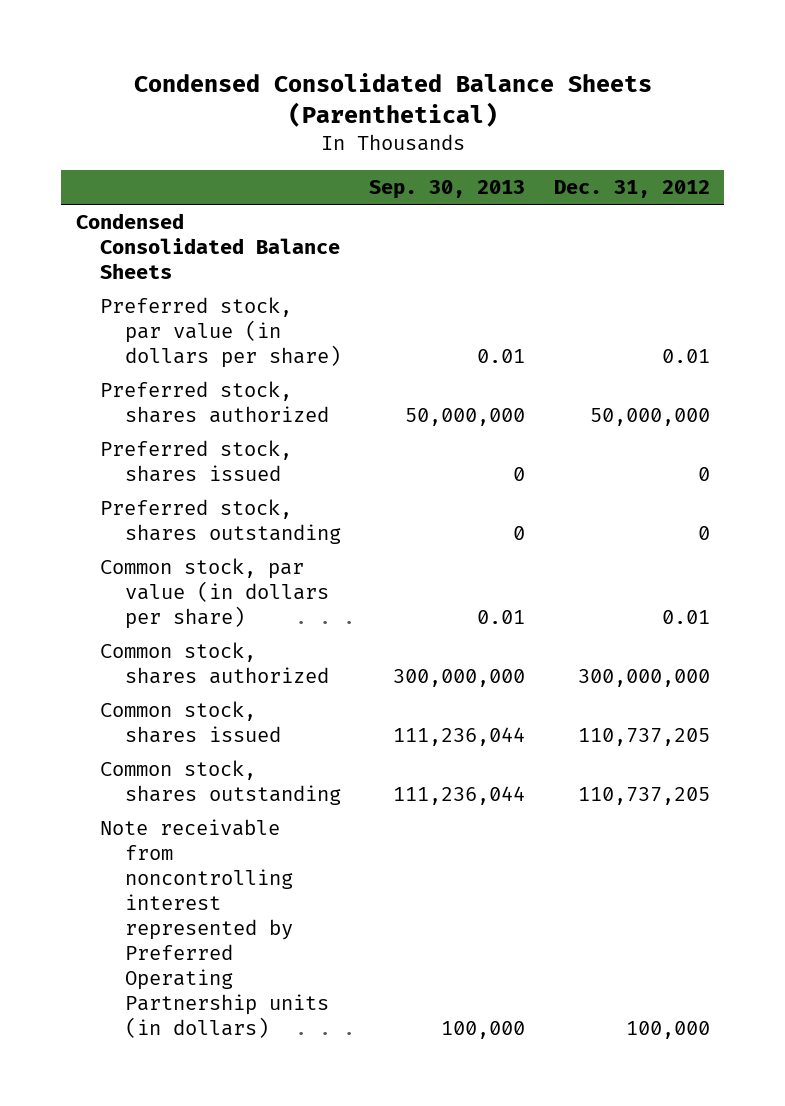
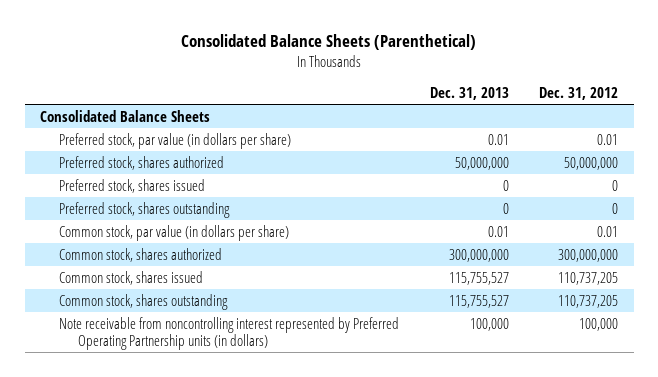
- Condensed Consolidated Balance Sheets (Parenthetical)
+ Consolidated Balance Sheets (Parenthetical)
- | Sep. 30, 2013 | Dec. 31, 2012
+ | Dec. 31, 2013 | Dec. 31, 2012
- Condensed Consolidated Balance Sheets
+ Consolidated Balance Sheets

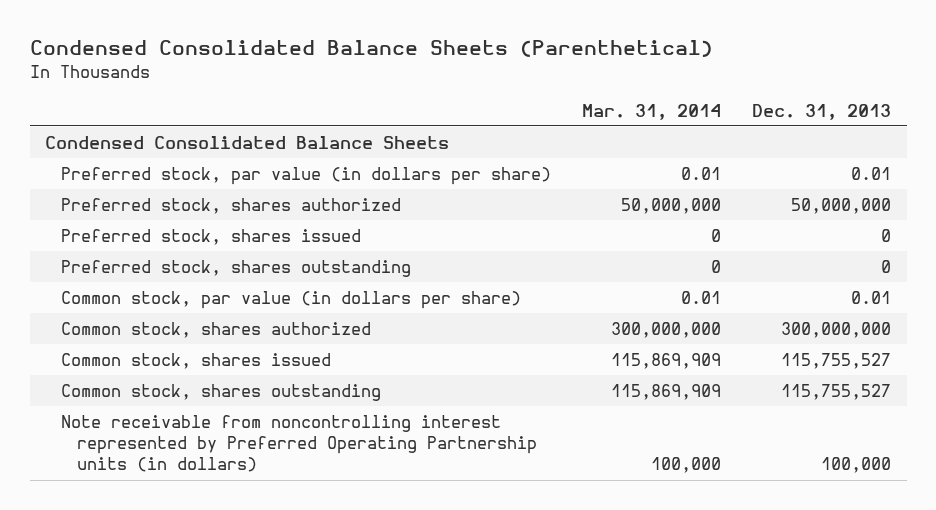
- Consolidated Balance Sheets (Parenthetical)
+ Condensed Consolidated Balance Sheets (Parenthetical)
- | Dec. 31, 2013 | Dec. 31, 2012
+ | Mar. 31, 2014 | Dec. 31, 2013
- Consolidated Balance Sheets
+ Condensed Consolidated Balance Sheets

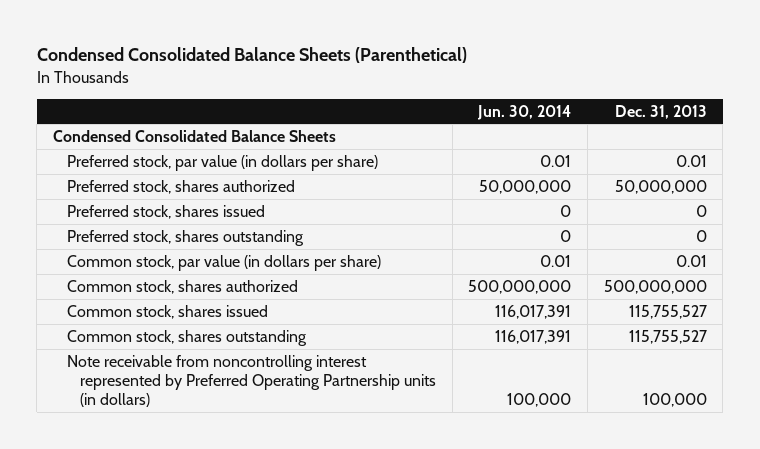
- | Mar. 31, 2014 | Dec. 31, 2013
+ | Jun. 30, 2014 | Dec. 31, 2013
- Common stock, shares authorized | 300,000,000 | 300,000,000
+ Common stock, shares authorized | 500,000,000 | 500,000,000

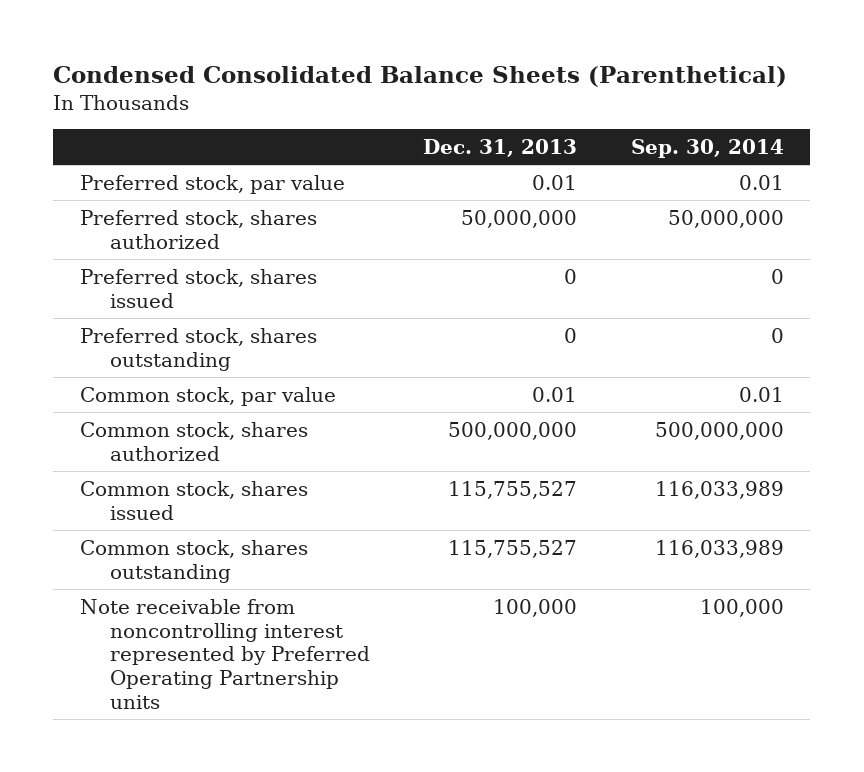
- | Jun. 30, 2014 | Dec. 31, 2013
+ | Dec. 31, 2013 | Sep. 30, 2014
- Condensed Consolidated Balance Sheets
- Preferred stock, par value (in dollars per share) | 0.01 | 0.01
+ Preferred stock, par value | 0.01 | 0.01
- Common stock, par value (in dollars per share) | 0.01 | 0.01
+ Common stock, par value | 0.01 | 0.01
- Note receivable from noncontrolling interest represented by Preferred Operating Partnership units (in dollars) | 100,000 | 100,000
+ Note receivable from noncontrolling interest represented by Preferred Operating Partnership units | 100,000 | 100,000

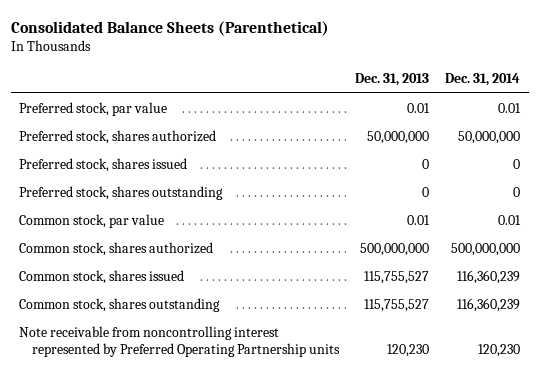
- Condensed Consolidated Balance Sheets (Parenthetical)
+ Consolidated Balance Sheets (Parenthetical)
- | Dec. 31, 2013 | Sep. 30, 2014
+ | Dec. 31, 2013 | Dec. 31, 2014
- Note receivable from noncontrolling interest represented by Preferred Operating Partnership units | 100,000 | 100,000
+ Note receivable from noncontrolling interest represented by Preferred Operating Partnership units | 120,230 | 120,230

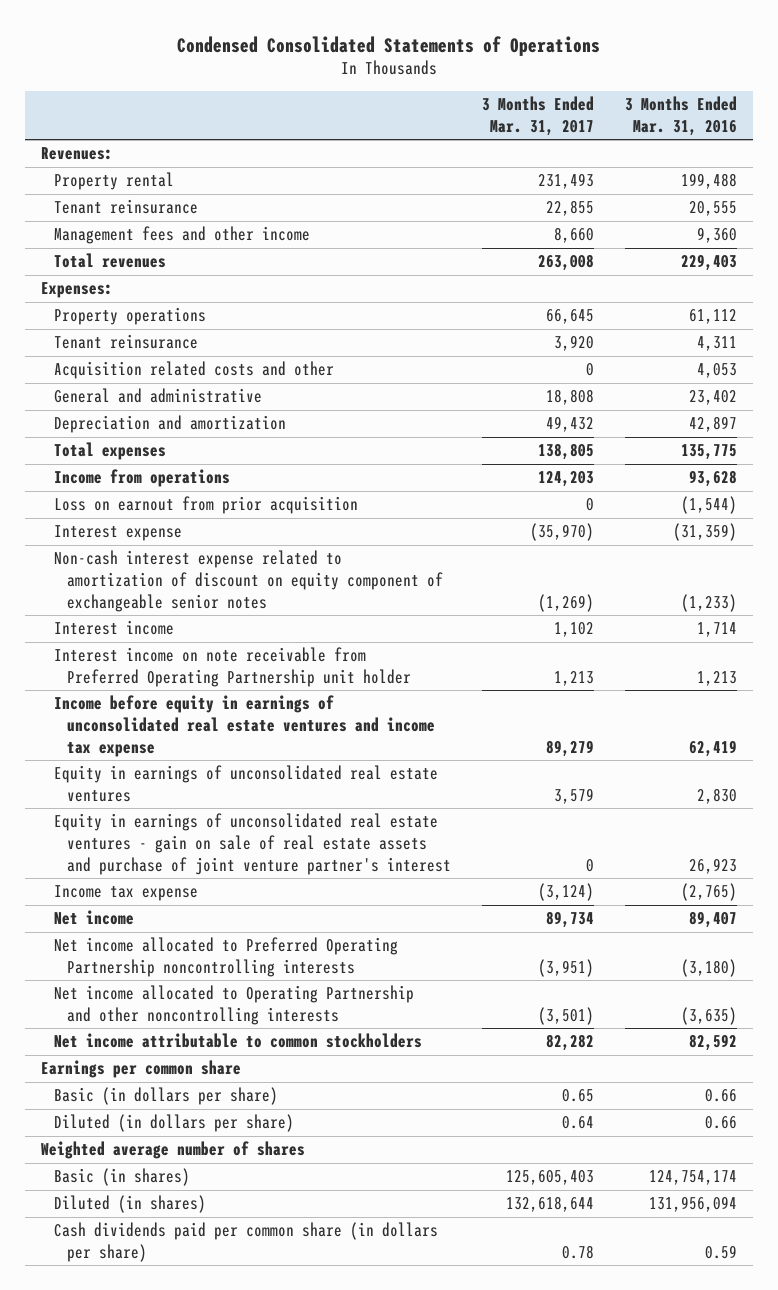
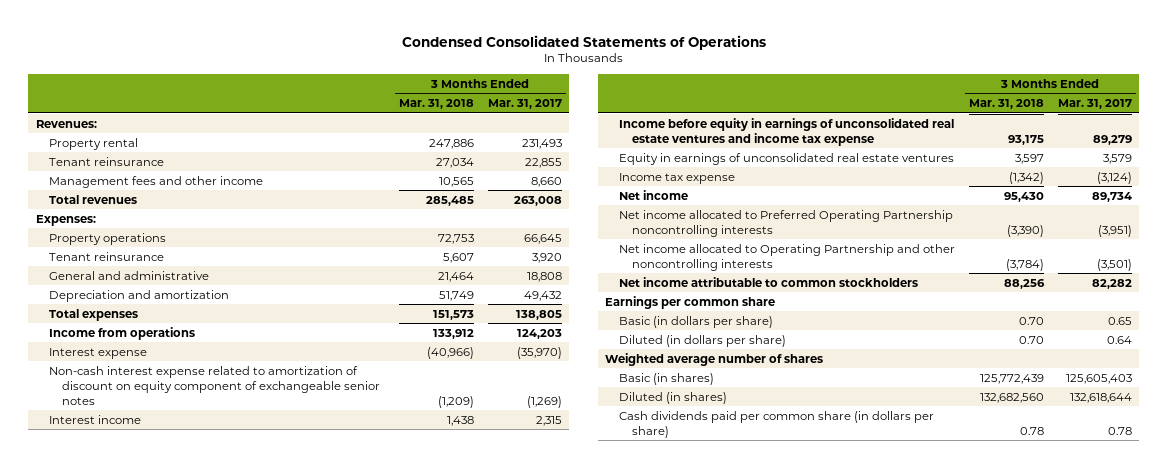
- | 3 Months Ended Mar. 31, 2017 | 3 Months Ended Mar. 31, 2016
+ | 3 Months Ended Mar. 31, 2018 | 3 Months Ended Mar. 31, 2017
- Acquisition related costs and other | 0 | 4,053
- Loss on earnout from prior acquisition | 0 | (1,544)
- Interest income | 1,102 | 1,714
- Interest income on note receivable from Preferred Operating Partnership unit holder | 1,213 | 1,213
+ Interest income | 1,438 | 2,315
- Equity in earnings of unconsolidated real estate ventures - gain on sale of real estate assets and purchase of joint venture partner's interest | 0 | 26,923

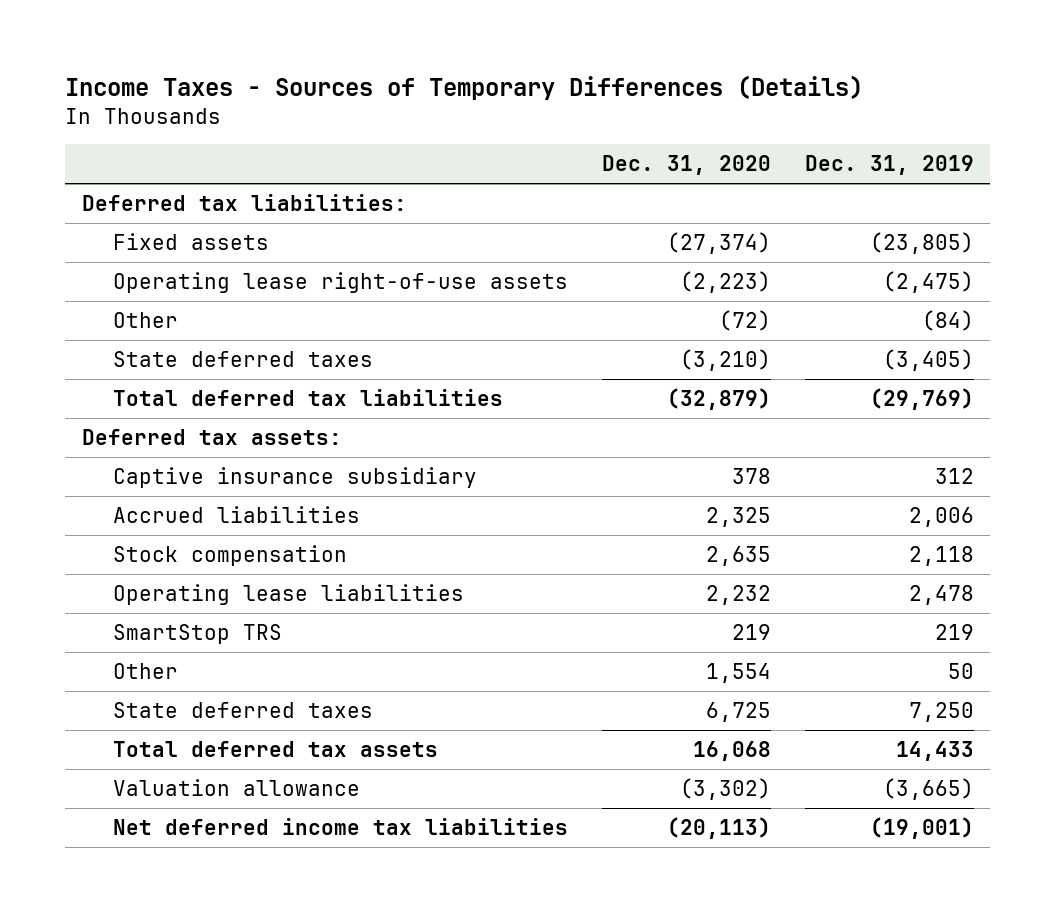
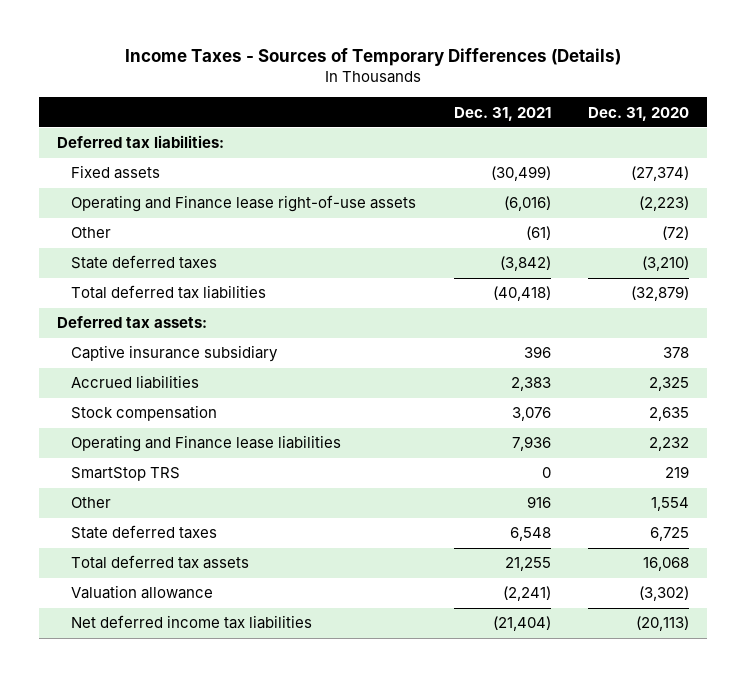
- | Dec. 31, 2020 | Dec. 31, 2019
+ | Dec. 31, 2021 | Dec. 31, 2020
- Operating lease right-of-use assets | (2,223) | (2,475)
+ Operating and Finance lease right-of-use assets | (6,016) | (2,223)
- Operating lease liabilities | 2,232 | 2,478
+ Operating and Finance lease liabilities | 7,936 | 2,232

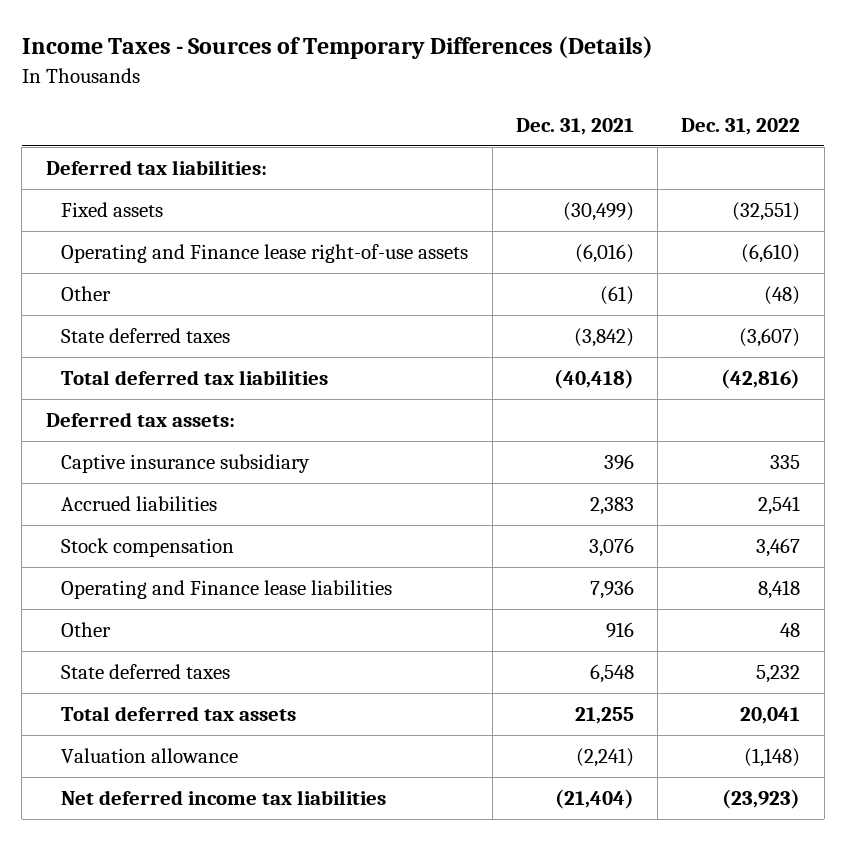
- | Dec. 31, 2021 | Dec. 31, 2020
+ | Dec. 31, 2021 | Dec. 31, 2022
- SmartStop TRS | 0 | 219

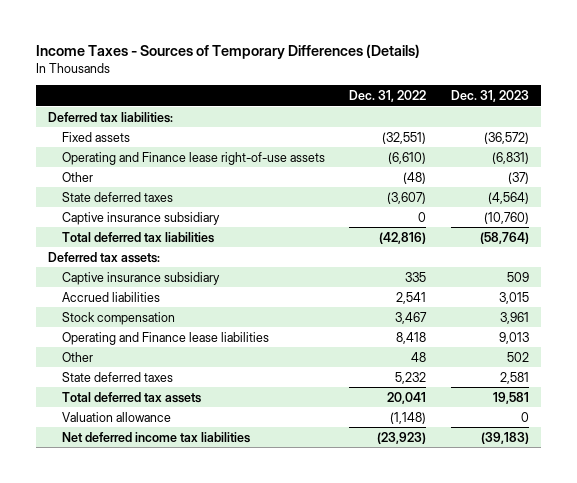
- | Dec. 31, 2021 | Dec. 31, 2022
+ | Dec. 31, 2022 | Dec. 31, 2023
+ Captive insurance subsidiary | 0 | (10,760)

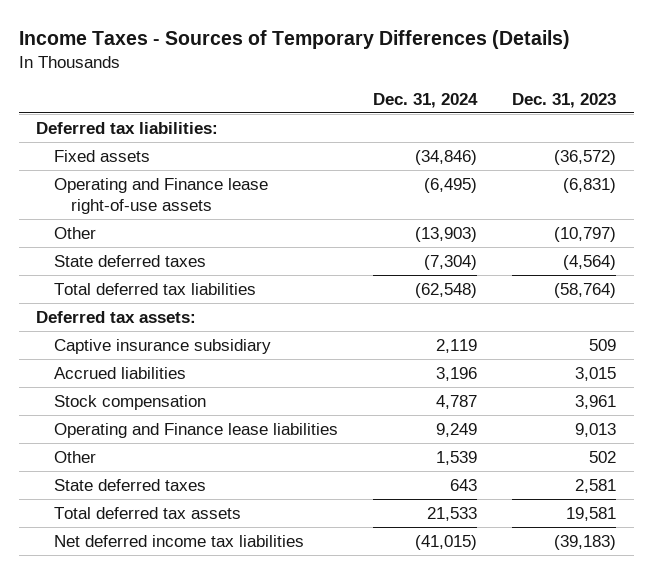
- | Dec. 31, 2022 | Dec. 31, 2023
+ | Dec. 31, 2024 | Dec. 31, 2023
- Other | (48) | (37)
+ Other | (13,903) | (10,797)
- Captive insurance subsidiary | 0 | (10,760)
- Valuation allowance | (1,148) | 0

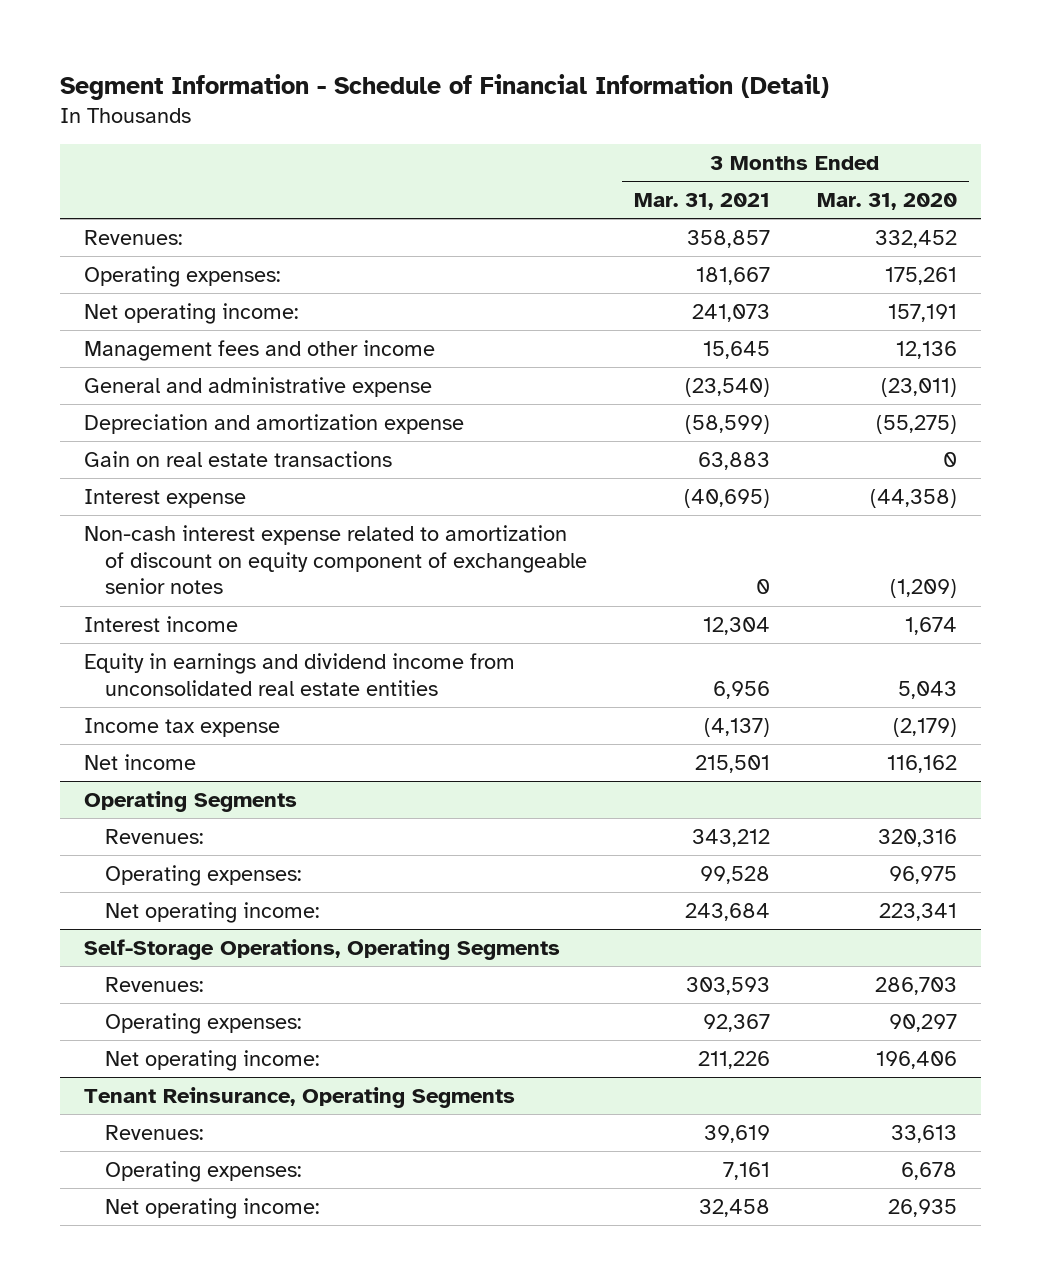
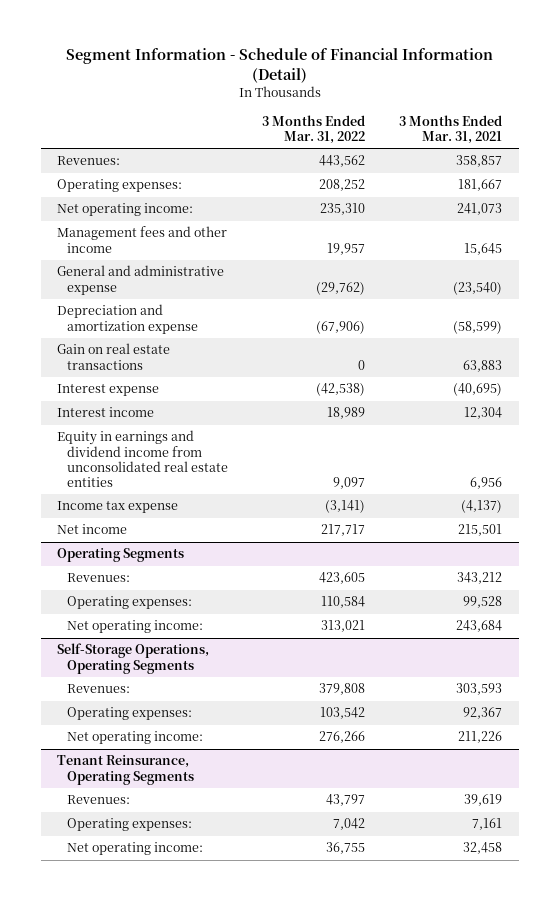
- | 3 Months Ended Mar. 31, 2021 | 3 Months Ended Mar. 31, 2020
+ | 3 Months Ended Mar. 31, 2022 | 3 Months Ended Mar. 31, 2021
- Non-cash interest expense related to amortization of discount on equity component of exchangeable senior notes | 0 | (1,209)

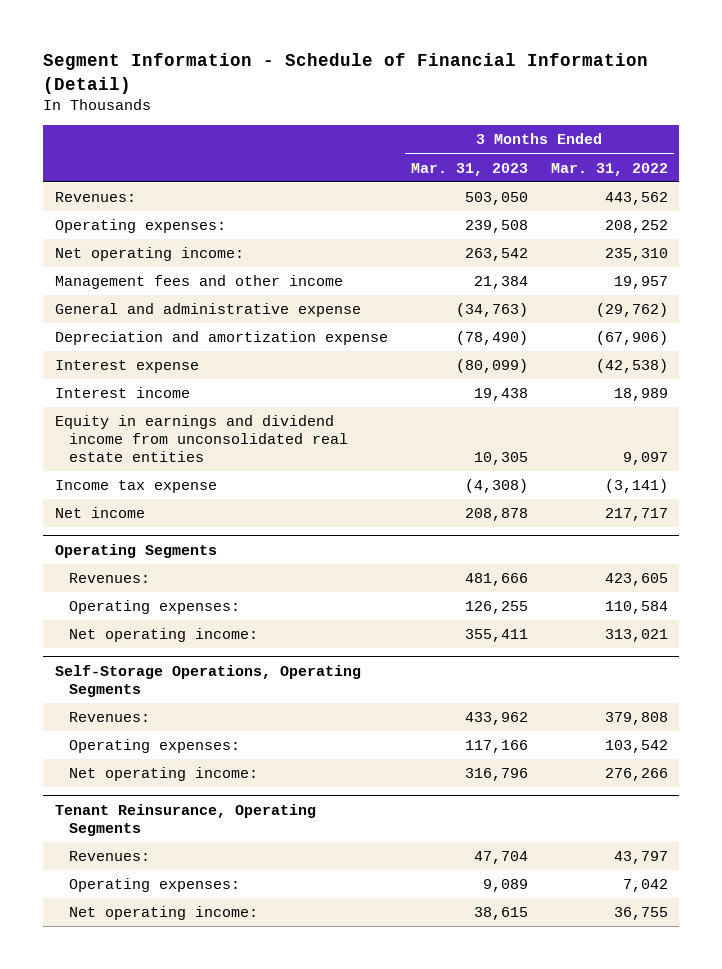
- | 3 Months Ended Mar. 31, 2022 | 3 Months Ended Mar. 31, 2021
+ | 3 Months Ended Mar. 31, 2023 | 3 Months Ended Mar. 31, 2022
- Gain on real estate transactions | 0 | 63,883

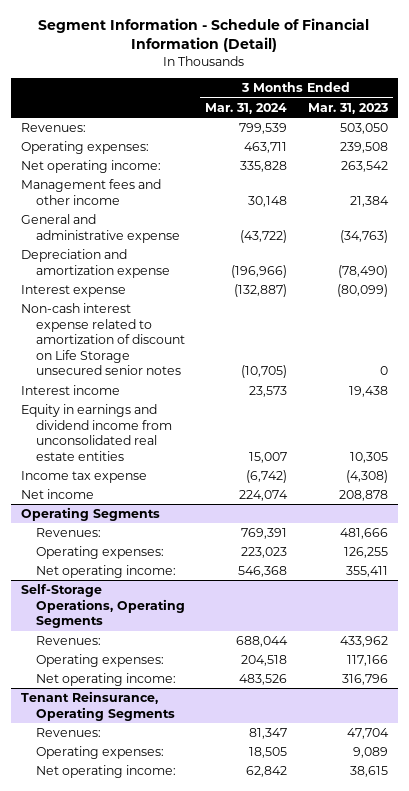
- | 3 Months Ended Mar. 31, 2023 | 3 Months Ended Mar. 31, 2022
+ | 3 Months Ended Mar. 31, 2024 | 3 Months Ended Mar. 31, 2023
+ Non-cash interest expense related to amortization of discount on Life Storage unsecured senior notes | (10,705) | 0

